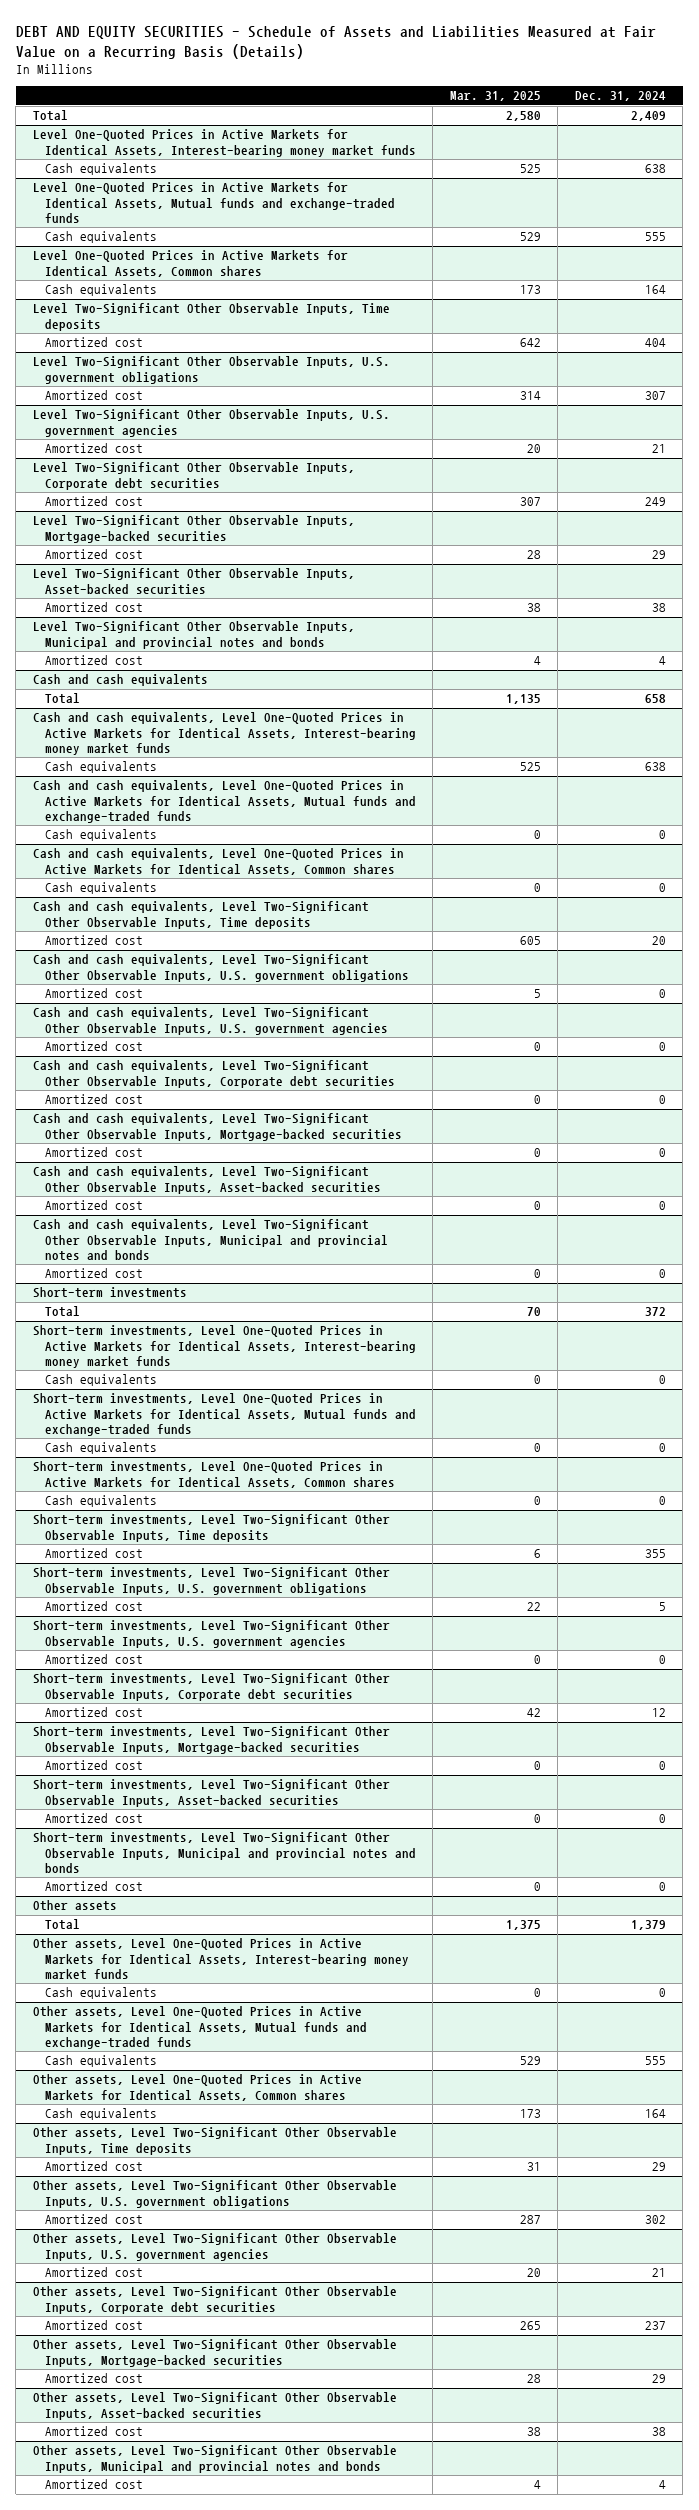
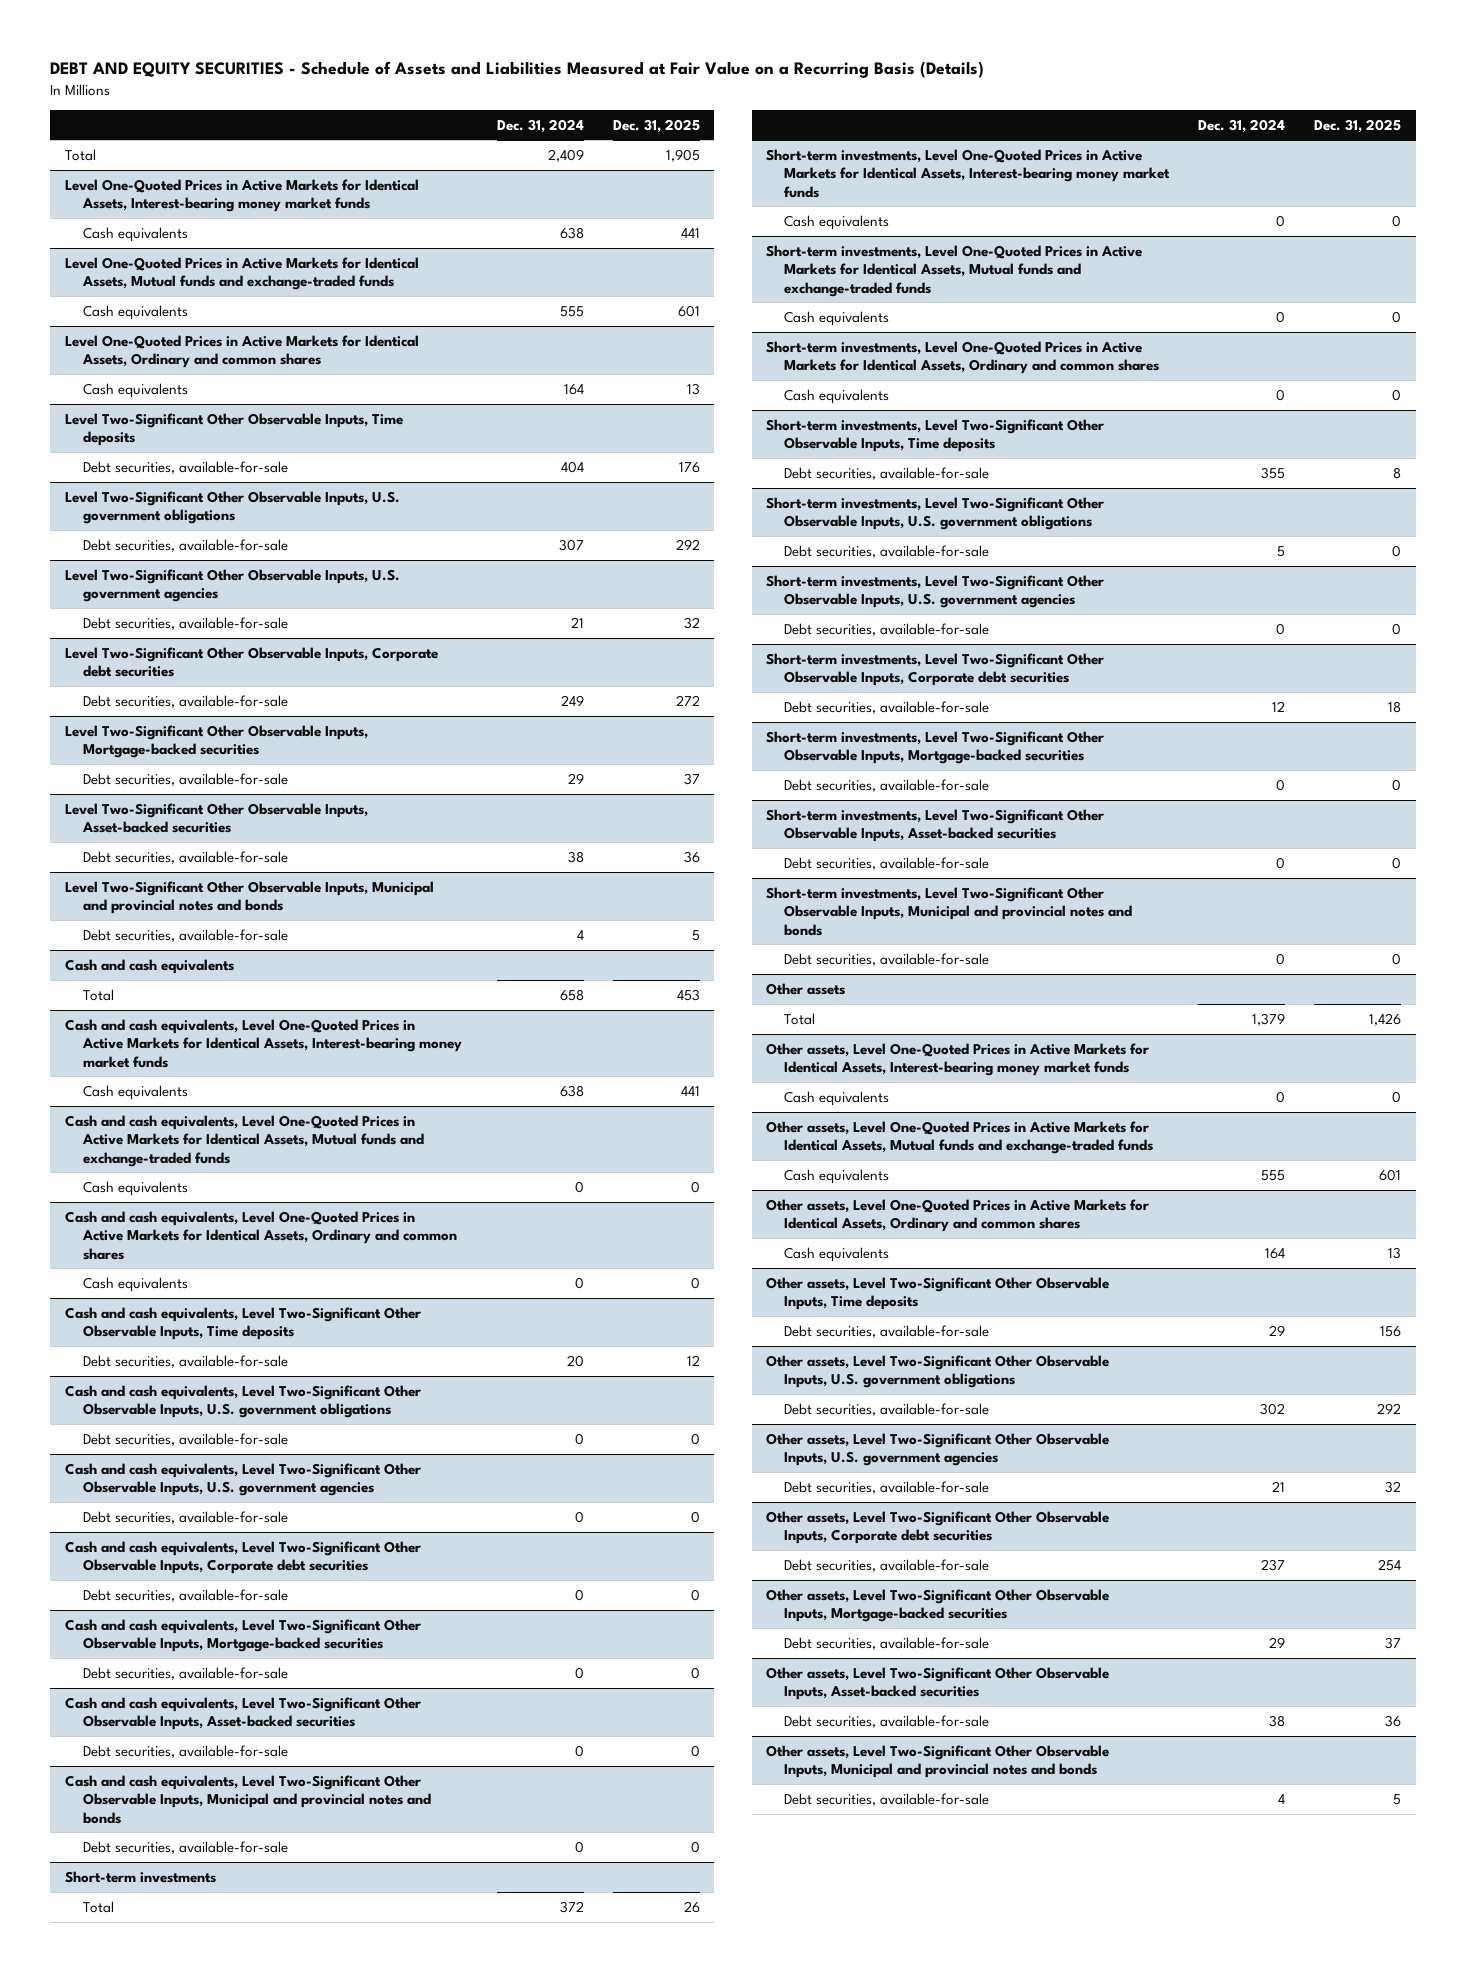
- | Mar. 31, 2025 | Dec. 31, 2024
+ | Dec. 31, 2024 | Dec. 31, 2025
- Level One-Quoted Prices in Active Markets for Identical Assets, Common shares
+ Level One-Quoted Prices in Active Markets for Identical Assets, Ordinary and common shares
@ Level Two-Significant Other Observable Inputs, Time deposits
- Amortized cost | 642 | 404
+ Debt securities, available-for-sale | 404 | 176
@ Level Two-Significant Other Observable Inputs, U.S. government obligations
- Amortized cost | 314 | 307
+ Debt securities, available-for-sale | 307 | 292
@ Level Two-Significant Other Observable Inputs, U.S. government agencies
- Amortized cost | 20 | 21
+ Debt securities, available-for-sale | 21 | 32
@ Level Two-Significant Other Observable Inputs, Corporate debt securities
- Amortized cost | 307 | 249
+ Debt securities, available-for-sale | 249 | 272
@ Level Two-Significant Other Observable Inputs, Mortgage-backed securities
- Amortized cost | 28 | 29
+ Debt securities, available-for-sale | 29 | 37
@ Level Two-Significant Other Observable Inputs, Asset-backed securities
- Amortized cost | 38 | 38
+ Debt securities, available-for-sale | 38 | 36
@ Level Two-Significant Other Observable Inputs, Municipal and provincial notes and bonds
- Amortized cost | 4 | 4
+ Debt securities, available-for-sale | 4 | 5
- Cash and cash equivalents, Level One-Quoted Prices in Active Markets for Identical Assets, Common shares
+ Cash and cash equivalents, Level One-Quoted Prices in Active Markets for Identical Assets, Ordinary and common shares
@ Cash and cash equivalents, Level Two-Significant Other Observable Inputs, Time deposits
- Amortized cost | 605 | 20
+ Debt securities, available-for-sale | 20 | 12
@ Cash and cash equivalents, Level Two-Significant Other Observable Inputs, U.S. government obligations
- Amortized cost | 5 | 0
+ Debt securities, available-for-sale | 0 | 0
@ Cash and cash equivalents, Level Two-Significant Other Observable Inputs, U.S. government agencies
- Amortized cost | 0 | 0
+ Debt securities, available-for-sale | 0 | 0
@ Cash and cash equivalents, Level Two-Significant Other Observable Inputs, Corporate debt securities
- Amortized cost | 0 | 0
+ Debt securities, available-for-sale | 0 | 0
@ Cash and cash equivalents, Level Two-Significant Other Observable Inputs, Mortgage-backed securities
- Amortized cost | 0 | 0
+ Debt securities, available-for-sale | 0 | 0
@ Cash and cash equivalents, Level Two-Significant Other Observable Inputs, Asset-backed securities
- Amortized cost | 0 | 0
+ Debt securities, available-for-sale | 0 | 0
@ Cash and cash equivalents, Level Two-Significant Other Observable Inputs, Municipal and provincial notes and bonds
- Amortized cost | 0 | 0
+ Debt securities, available-for-sale | 0 | 0
- Short-term investments, Level One-Quoted Prices in Active Markets for Identical Assets, Common shares
+ Short-term investments, Level One-Quoted Prices in Active Markets for Identical Assets, Ordinary and common shares
@ Short-term investments, Level Two-Significant Other Observable Inputs, Time deposits
- Amortized cost | 6 | 355
+ Debt securities, available-for-sale | 355 | 8
@ Short-term investments, Level Two-Significant Other Observable Inputs, U.S. government obligations
- Amortized cost | 22 | 5
+ Debt securities, available-for-sale | 5 | 0
@ Short-term investments, Level Two-Significant Other Observable Inputs, U.S. government agencies
- Amortized cost | 0 | 0
+ Debt securities, available-for-sale | 0 | 0
@ Short-term investments, Level Two-Significant Other Observable Inputs, Corporate debt securities
- Amortized cost | 42 | 12
+ Debt securities, available-for-sale | 12 | 18
@ Short-term investments, Level Two-Significant Other Observable Inputs, Mortgage-backed securities
- Amortized cost | 0 | 0
+ Debt securities, available-for-sale | 0 | 0
@ Short-term investments, Level Two-Significant Other Observable Inputs, Asset-backed securities
- Amortized cost | 0 | 0
+ Debt securities, available-for-sale | 0 | 0
@ Short-term investments, Level Two-Significant Other Observable Inputs, Municipal and provincial notes and bonds
- Amortized cost | 0 | 0
+ Debt securities, available-for-sale | 0 | 0
- Other assets, Level One-Quoted Prices in Active Markets for Identical Assets, Common shares
+ Other assets, Level One-Quoted Prices in Active Markets for Identical Assets, Ordinary and common shares
@ Other assets, Level Two-Significant Other Observable Inputs, Time deposits
- Amortized cost | 31 | 29
+ Debt securities, available-for-sale | 29 | 156
@ Other assets, Level Two-Significant Other Observable Inputs, U.S. government obligations
- Amortized cost | 287 | 302
+ Debt securities, available-for-sale | 302 | 292
@ Other assets, Level Two-Significant Other Observable Inputs, U.S. government agencies
- Amortized cost | 20 | 21
+ Debt securities, available-for-sale | 21 | 32
@ Other assets, Level Two-Significant Other Observable Inputs, Corporate debt securities
- Amortized cost | 265 | 237
+ Debt securities, available-for-sale | 237 | 254
@ Other assets, Level Two-Significant Other Observable Inputs, Mortgage-backed securities
- Amortized cost | 28 | 29
+ Debt securities, available-for-sale | 29 | 37
@ Other assets, Level Two-Significant Other Observable Inputs, Asset-backed securities
- Amortized cost | 38 | 38
+ Debt securities, available-for-sale | 38 | 36
@ Other assets, Level Two-Significant Other Observable Inputs, Municipal and provincial notes and bonds
- Amortized cost | 4 | 4
+ Debt securities, available-for-sale | 4 | 5

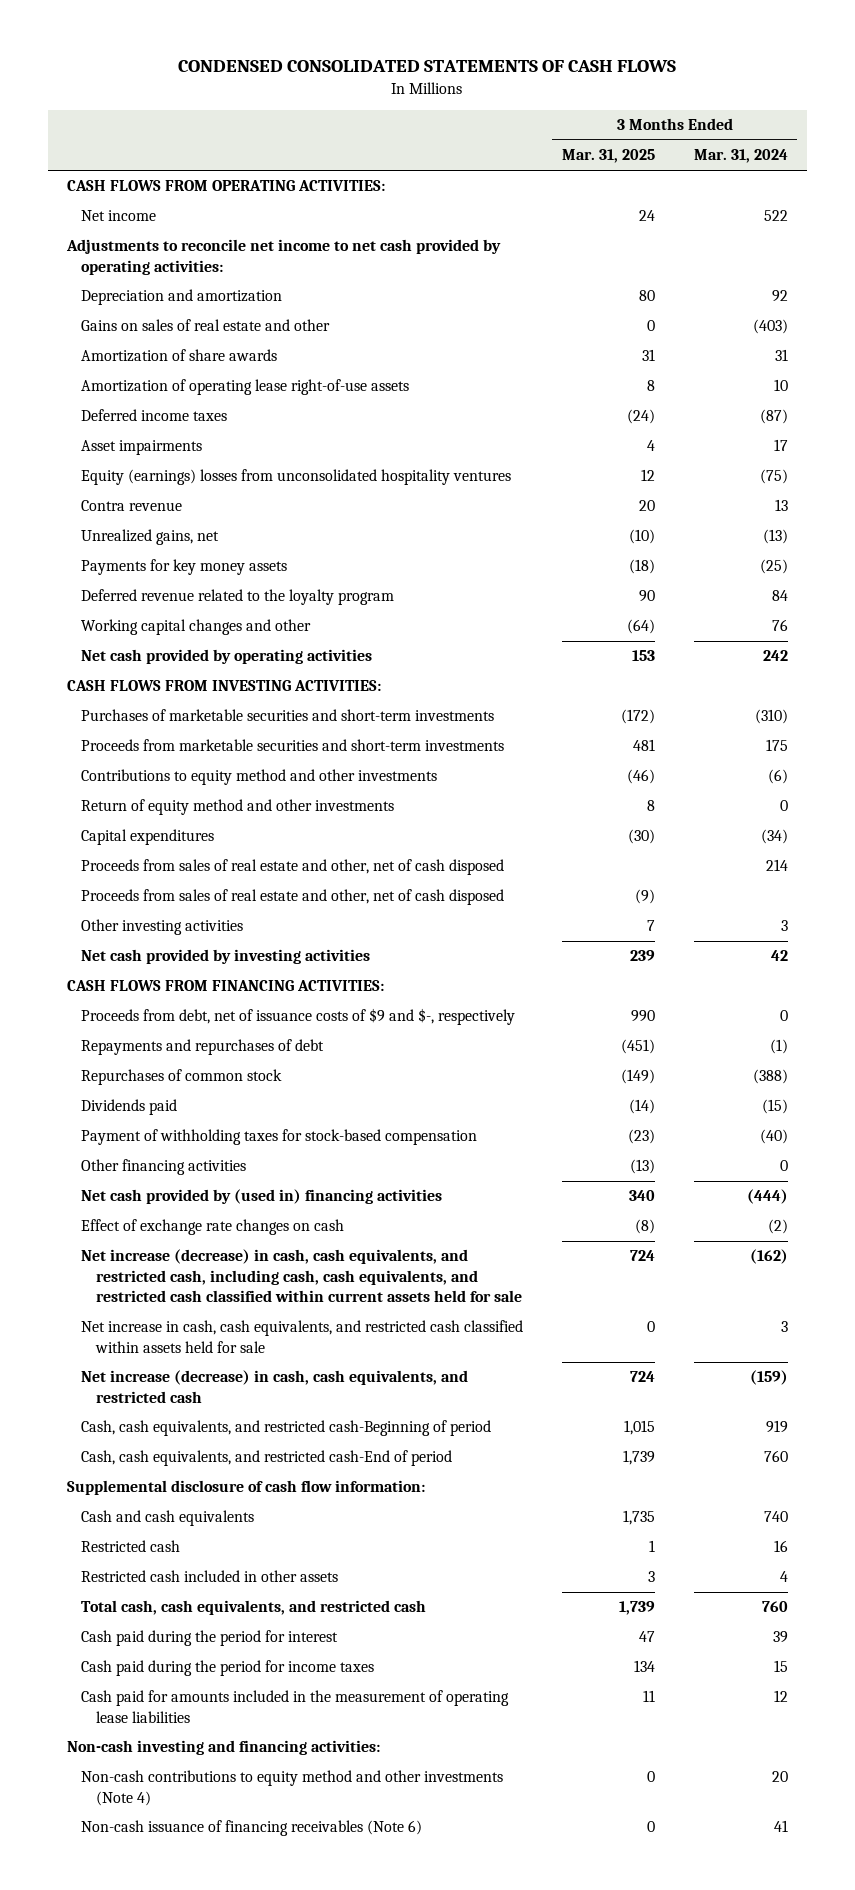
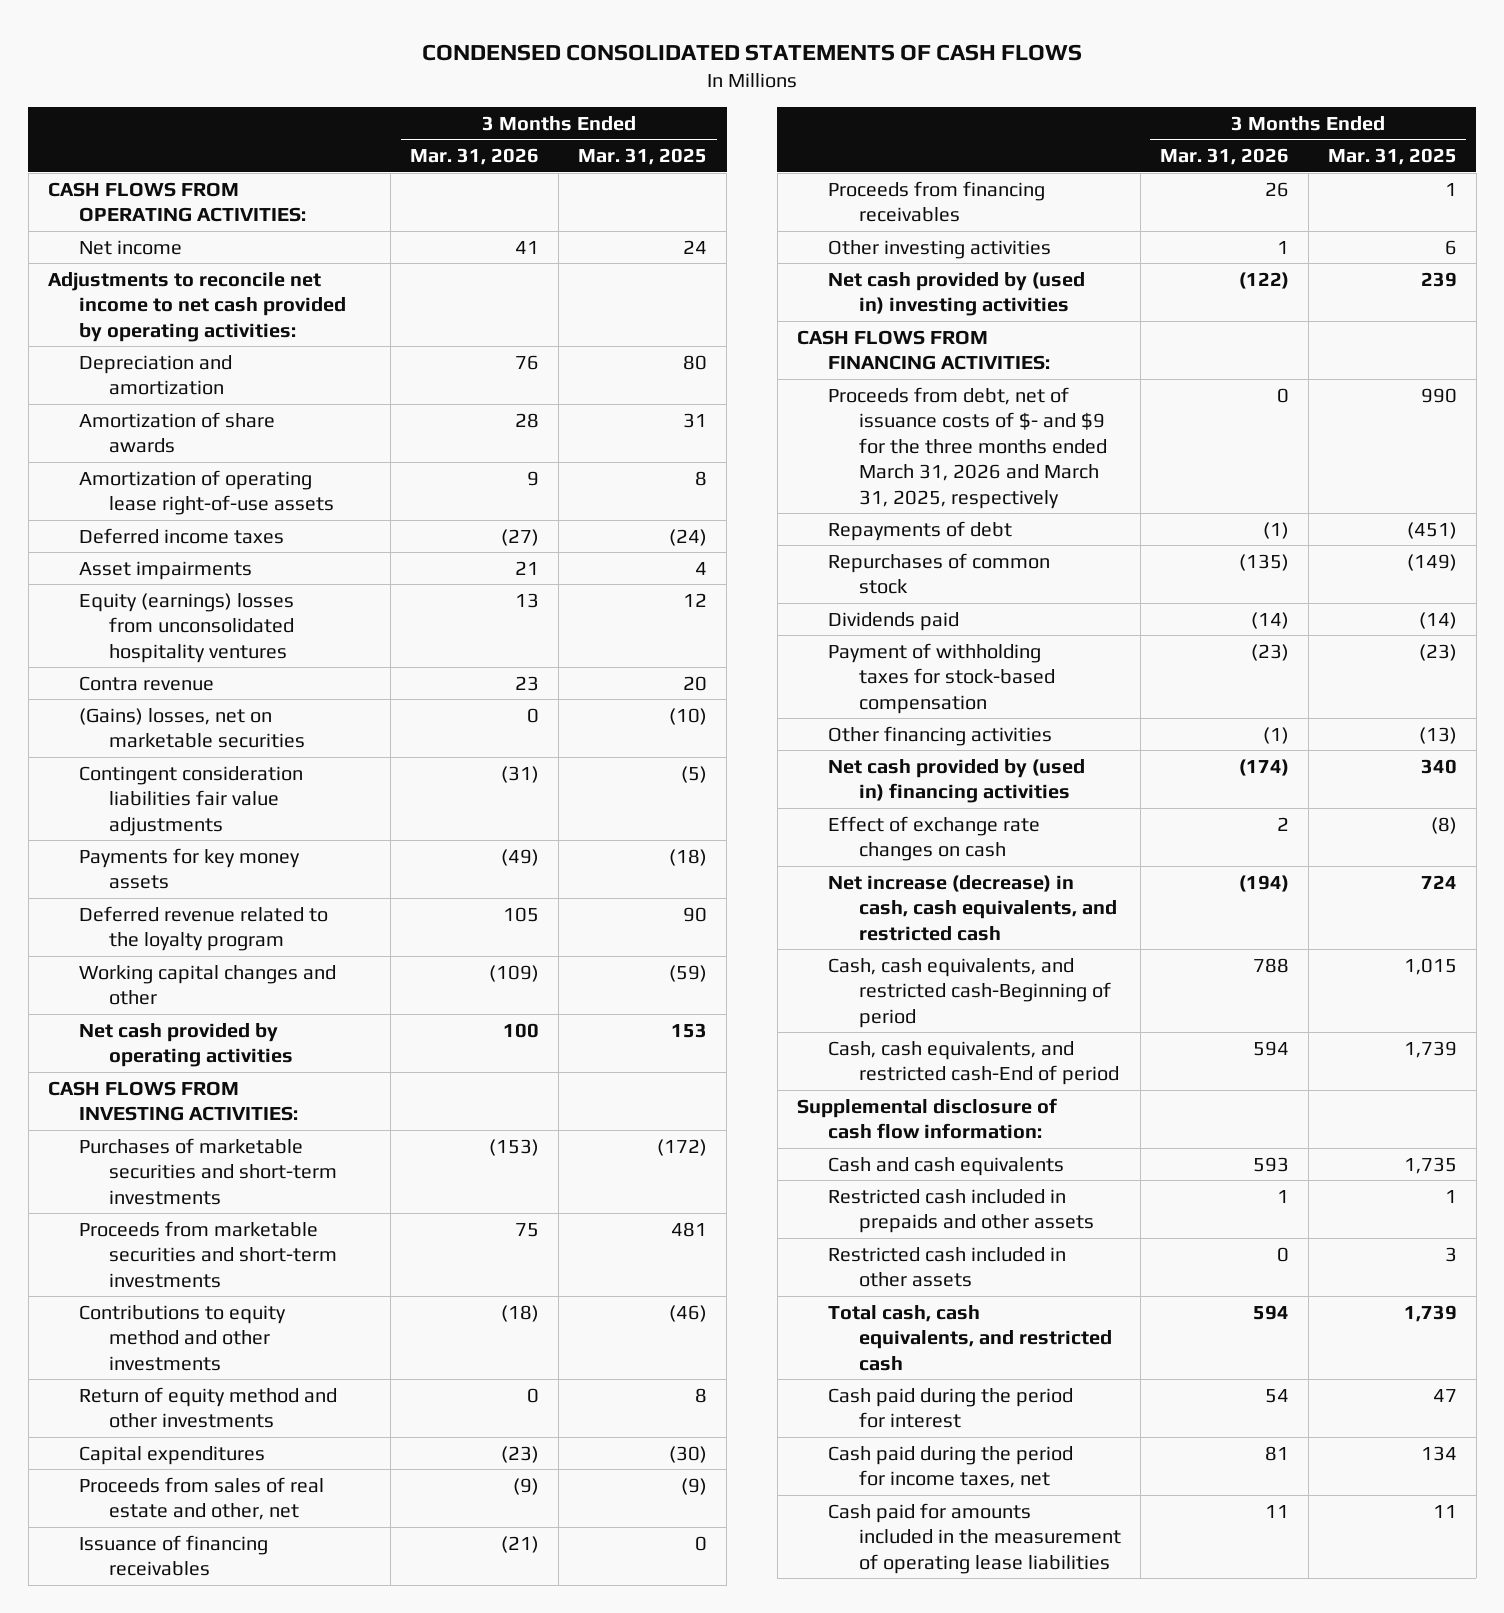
- | 3 Months Ended Mar. 31, 2025 | 3 Months Ended Mar. 31, 2024
+ | 3 Months Ended Mar. 31, 2026 | 3 Months Ended Mar. 31, 2025
- Gains on sales of real estate and other | 0 | (403)
- Unrealized gains, net | (10) | (13)
+ (Gains) losses, net on marketable securities | 0 | (10)
+ Contingent consideration liabilities fair value adjustments | (31) | (5)
- Working capital changes and other | (64) | 76
+ Working capital changes and other | (109) | (59)
- Proceeds from sales of real estate and other, net of cash disposed | | 214
- Proceeds from sales of real estate and other, net of cash disposed | (9) |
- Other investing activities | 7 | 3
- Net cash provided by investing activities | 239 | 42
+ Proceeds from sales of real estate and other, net | (9) | (9)
+ Issuance of financing receivables | (21) | 0
+ Proceeds from financing receivables | 26 | 1
+ Other investing activities | 1 | 6
+ Net cash provided by (used in) investing activities | (122) | 239
- Proceeds from debt, net of issuance costs of $9 and $-, respectively | 990 | 0
- Repayments and repurchases of debt | (451) | (1)
+ Proceeds from debt, net of issuance costs of $- and $9 for the three months ended March 31, 2026 and March 31, 2025, respectively | 0 | 990
+ Repayments of debt | (1) | (451)
- Net increase (decrease) in cash, cash equivalents, and restricted cash, including cash, cash equivalents, and restricted cash classified within current assets held for sale | 724 | (162)
- Net increase in cash, cash equivalents, and restricted cash classified within assets held for sale | 0 | 3
- Restricted cash | 1 | 16
+ Restricted cash included in prepaids and other assets | 1 | 1
- Cash paid during the period for income taxes | 134 | 15
+ Cash paid during the period for income taxes, net | 81 | 134
- Non-cash investing and financing activities:
- Non-cash contributions to equity method and other investments (Note 4) | 0 | 20
- Non-cash issuance of financing receivables (Note 6) | 0 | 41

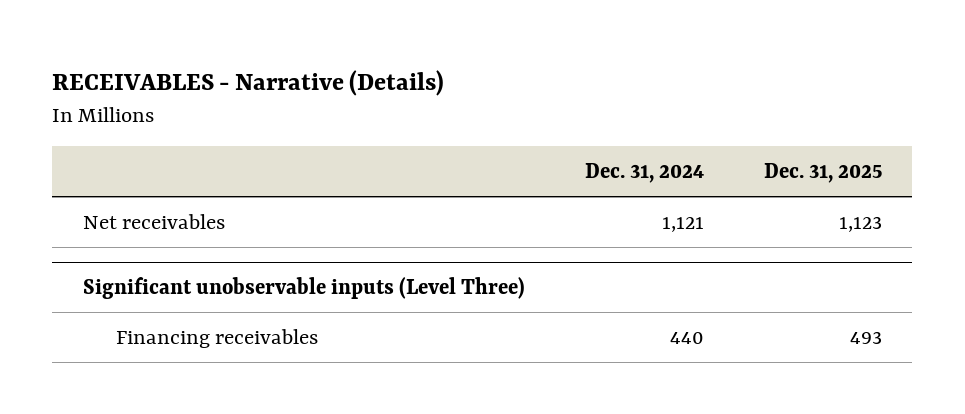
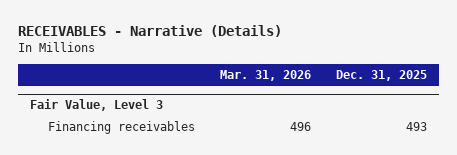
- | Dec. 31, 2024 | Dec. 31, 2025
+ | Mar. 31, 2026 | Dec. 31, 2025
- Net receivables | 1,121 | 1,123
- Significant unobservable inputs (Level Three)
+ Fair Value, Level 3

